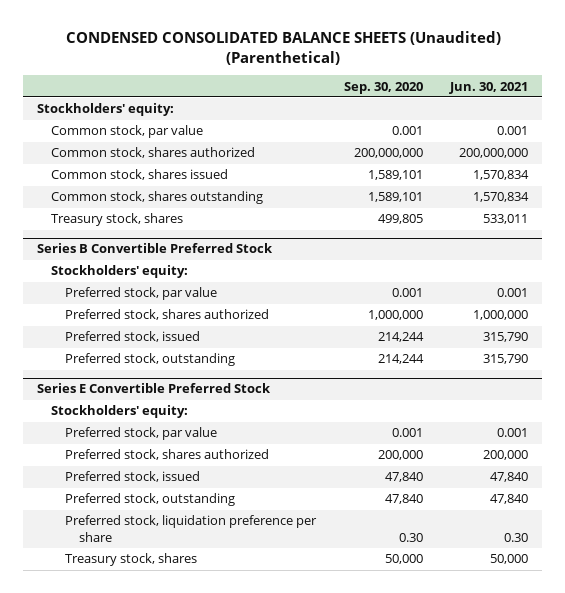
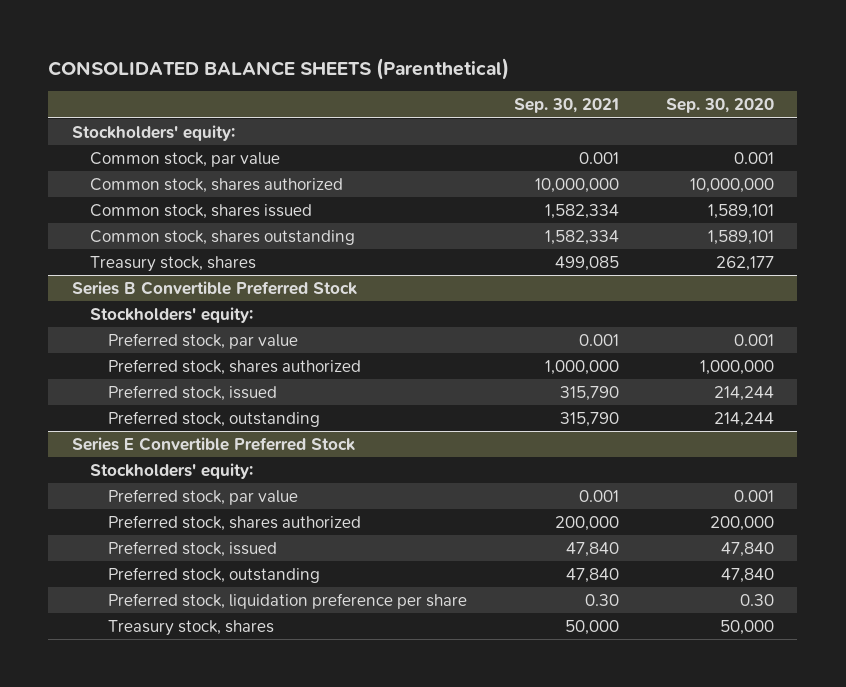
- CONDENSED CONSOLIDATED BALANCE SHEETS (Unaudited) (Parenthetical)
+ CONSOLIDATED BALANCE SHEETS (Parenthetical)
- | Sep. 30, 2020 | Jun. 30, 2021
+ | Sep. 30, 2021 | Sep. 30, 2020
- Common stock, shares authorized | 200,000,000 | 200,000,000
+ Common stock, shares authorized | 10,000,000 | 10,000,000
- Treasury stock, shares | 499,805 | 533,011
+ Treasury stock, shares | 499,085 | 262,177

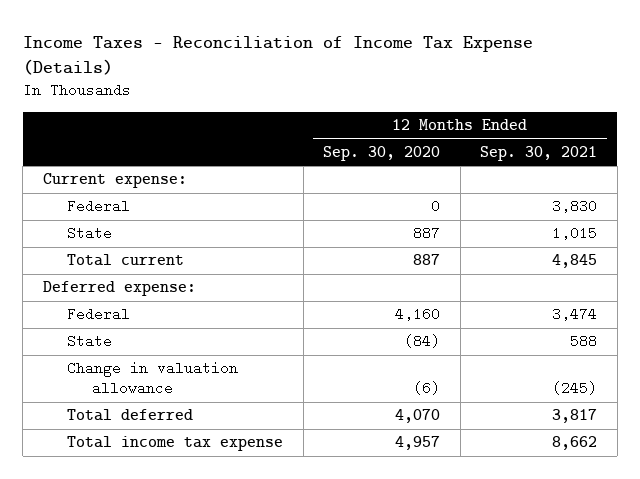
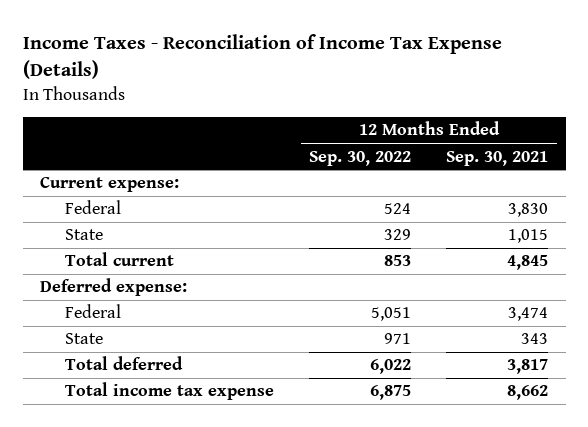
- | 12 Months Ended Sep. 30, 2020 | 12 Months Ended Sep. 30, 2021
+ | 12 Months Ended Sep. 30, 2022 | 12 Months Ended Sep. 30, 2021
- State | (84) | 588
- Change in valuation allowance | (6) | (245)
+ State | 971 | 343

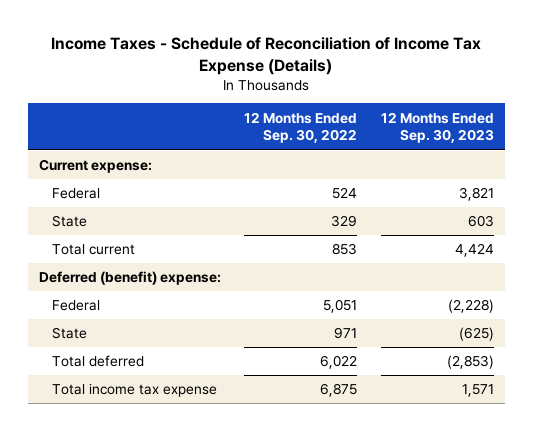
- Income Taxes - Reconciliation of Income Tax Expense (Details)
+ Income Taxes - Schedule of Reconciliation of Income Tax Expense (Details)
- | 12 Months Ended Sep. 30, 2022 | 12 Months Ended Sep. 30, 2021
+ | 12 Months Ended Sep. 30, 2022 | 12 Months Ended Sep. 30, 2023
- Deferred expense:
+ Deferred (benefit) expense:

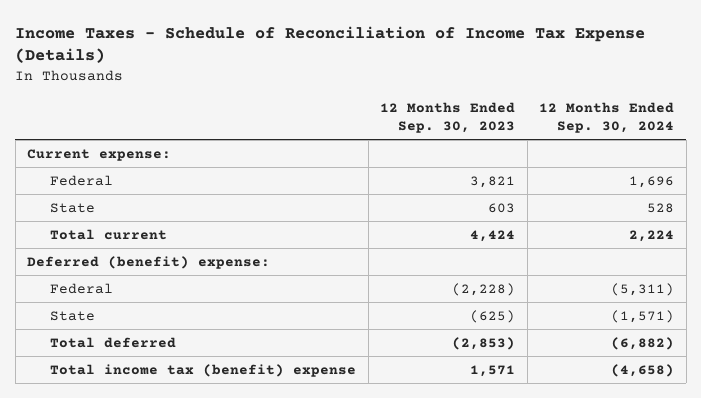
- | 12 Months Ended Sep. 30, 2022 | 12 Months Ended Sep. 30, 2023
+ | 12 Months Ended Sep. 30, 2023 | 12 Months Ended Sep. 30, 2024
- Total income tax expense | 6,875 | 1,571
+ Total income tax (benefit) expense | 1,571 | (4,658)

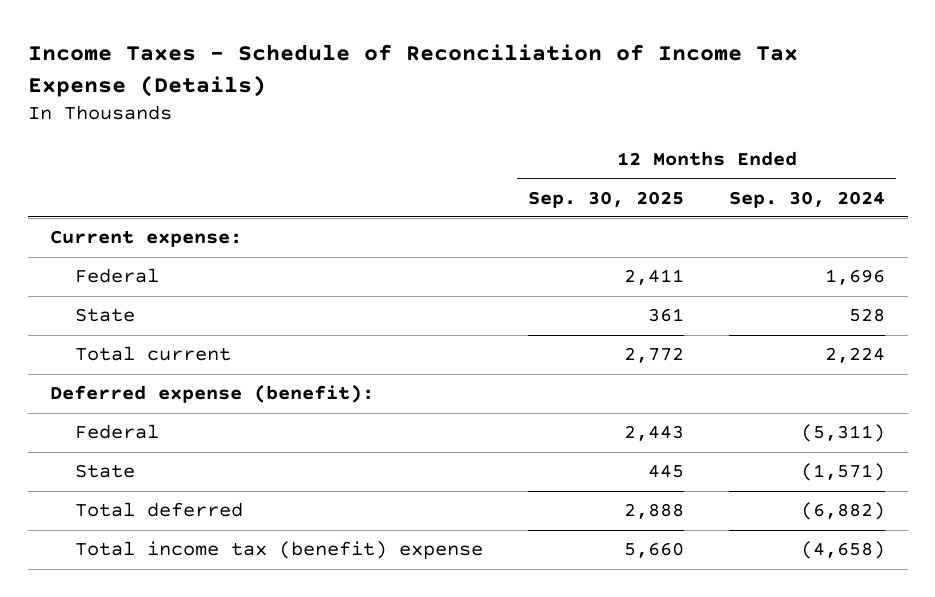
- | 12 Months Ended Sep. 30, 2023 | 12 Months Ended Sep. 30, 2024
+ | 12 Months Ended Sep. 30, 2025 | 12 Months Ended Sep. 30, 2024
- Deferred (benefit) expense:
+ Deferred expense (benefit):

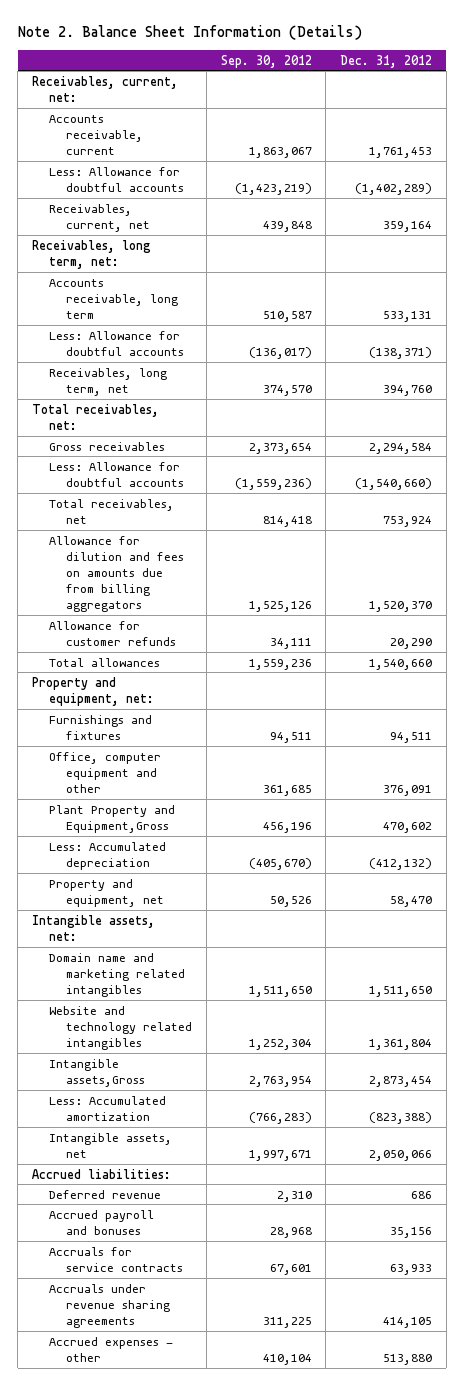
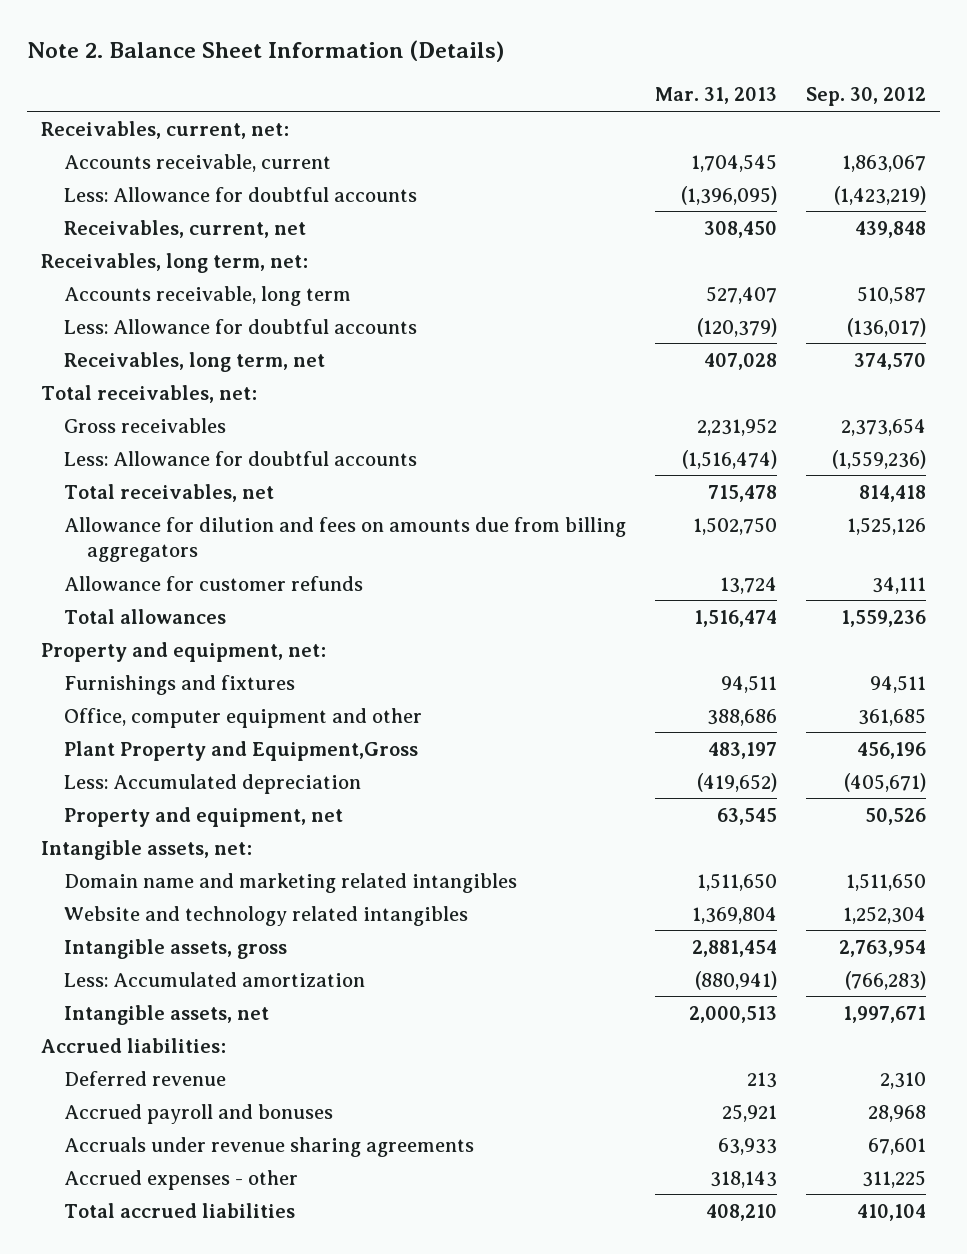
- | Sep. 30, 2012 | Dec. 31, 2012
+ | Mar. 31, 2013 | Sep. 30, 2012
- Less: Accumulated depreciation | (405,670) | (412,132)
+ Less: Accumulated depreciation | (419,652) | (405,671)
- Intangible assets,Gross | 2,763,954 | 2,873,454
+ Intangible assets, gross | 2,881,454 | 2,763,954
- Accruals for service contracts | 67,601 | 63,933
- Accruals under revenue sharing agreements | 311,225 | 414,105
- Accrued expenses - other | 410,104 | 513,880
+ Accruals under revenue sharing agreements | 63,933 | 67,601
+ Accrued expenses - other | 318,143 | 311,225
+ Total accrued liabilities | 408,210 | 410,104

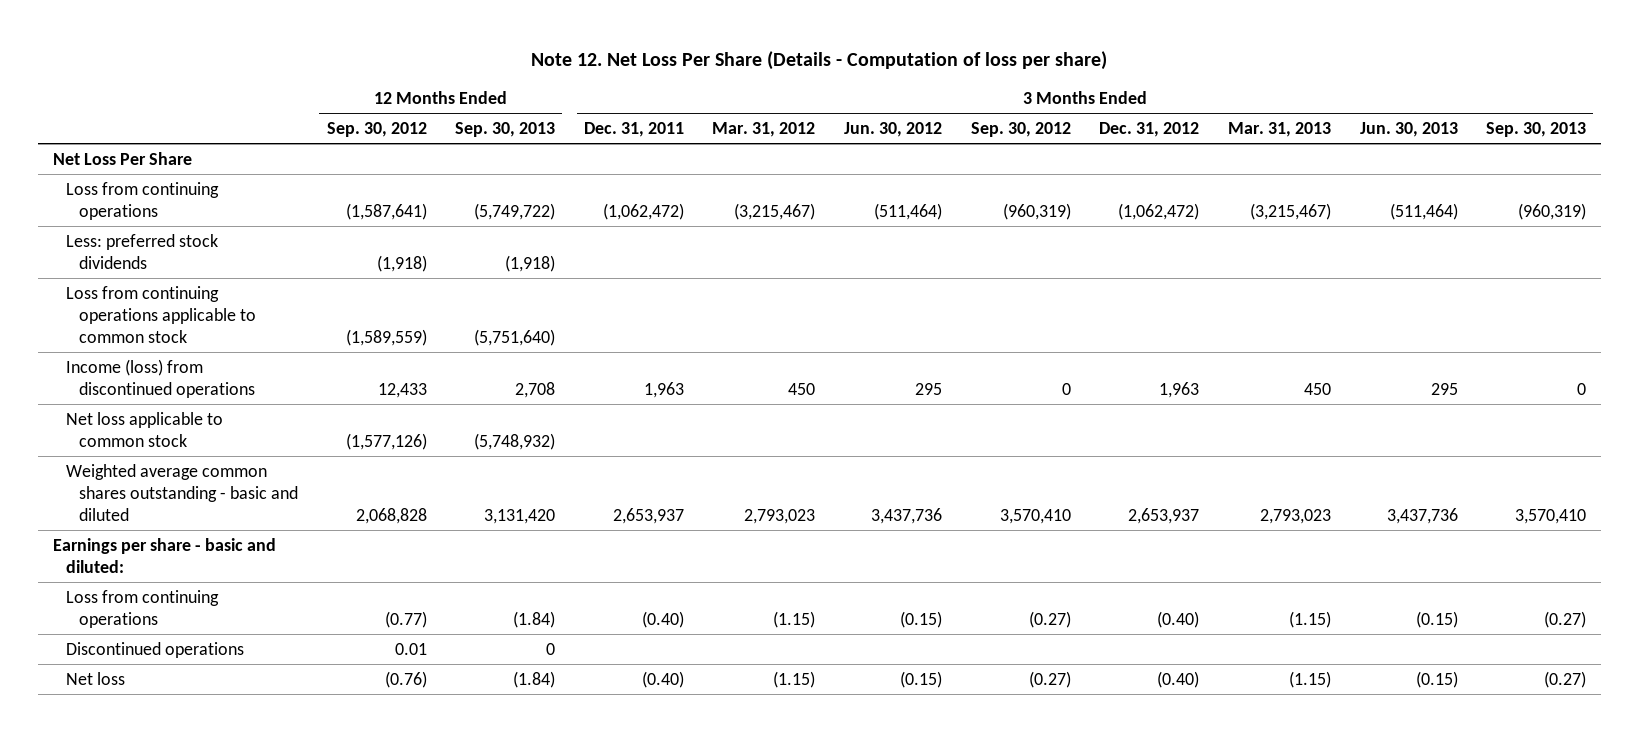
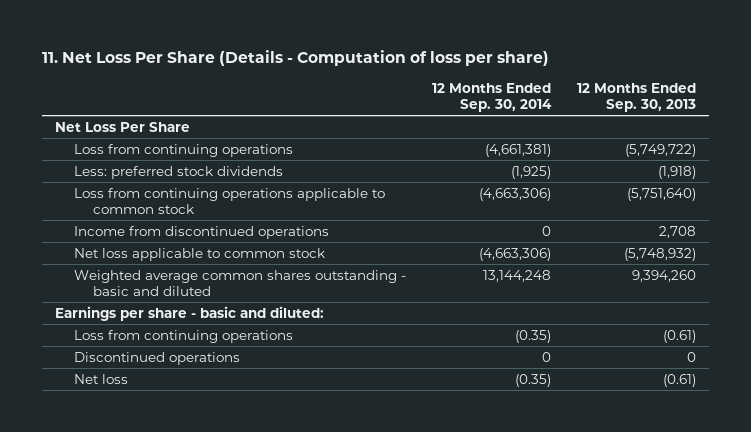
- Note 12. Net Loss Per Share (Details - Computation of loss per share)
+ 11. Net Loss Per Share (Details - Computation of loss per share)
- | 12 Months Ended Sep. 30, 2012 | 12 Months Ended Sep. 30, 2013 | 3 Months Ended Dec. 31, 2011 | 3 Months Ended Mar. 31, 2012 | 3 Months Ended Jun. 30, 2012 | 3 Months Ended Sep. 30, 2012 | 3 Months Ended Dec. 31, 2012 | 3 Months Ended Mar. 31, 2013 | 3 Months Ended Jun. 30, 2013 | 3 Months Ended Sep. 30, 2013
+ | 12 Months Ended Sep. 30, 2014 | 12 Months Ended Sep. 30, 2013
- Income (loss) from discontinued operations | 12,433 | 2,708 | 1,963 | 450 | 295 | 0 | 1,963 | 450 | 295 | 0
+ Income from discontinued operations | 0 | 2,708
- Weighted average common shares outstanding - basic and diluted | 2,068,828 | 3,131,420 | 2,653,937 | 2,793,023 | 3,437,736 | 3,570,410 | 2,653,937 | 2,793,023 | 3,437,736 | 3,570,410
+ Weighted average common shares outstanding - basic and diluted | 13,144,248 | 9,394,260
- Loss from continuing operations | (0.77) | (1.84) | (0.40) | (1.15) | (0.15) | (0.27) | (0.40) | (1.15) | (0.15) | (0.27)
+ Loss from continuing operations | (0.35) | (0.61)
- Net loss | (0.76) | (1.84) | (0.40) | (1.15) | (0.15) | (0.27) | (0.40) | (1.15) | (0.15) | (0.27)
+ Net loss | (0.35) | (0.61)

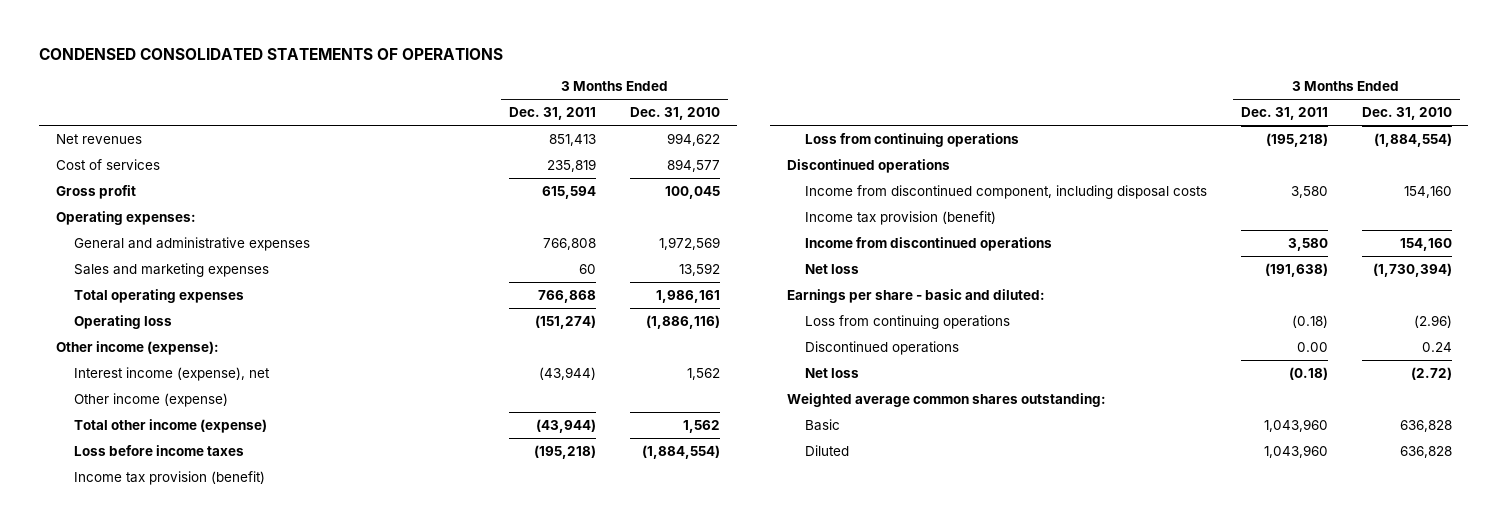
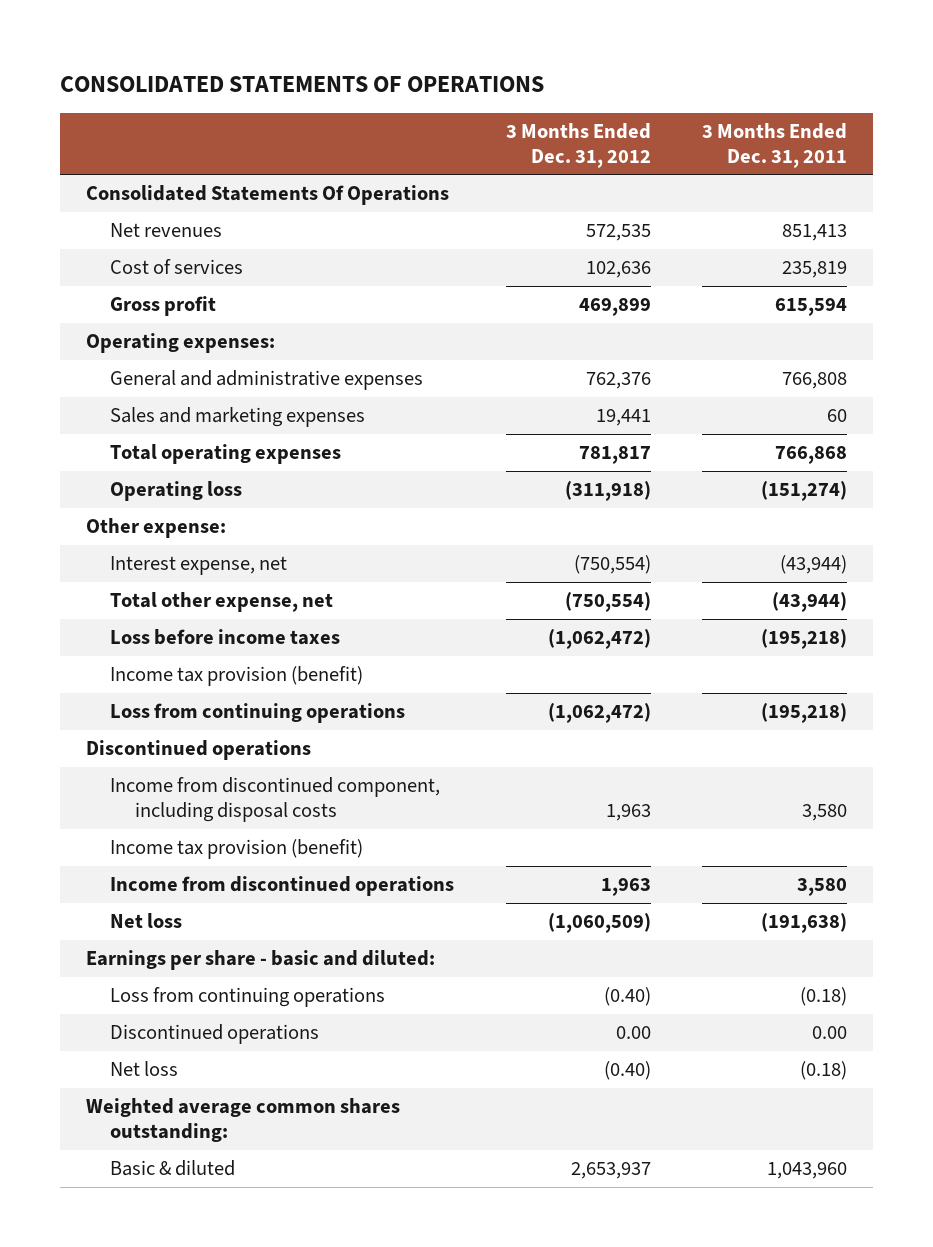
- CONDENSED CONSOLIDATED STATEMENTS OF OPERATIONS
+ CONSOLIDATED STATEMENTS OF OPERATIONS
- | 3 Months Ended Dec. 31, 2011 | 3 Months Ended Dec. 31, 2010
+ | 3 Months Ended Dec. 31, 2012 | 3 Months Ended Dec. 31, 2011
+ Consolidated Statements Of Operations
- Other income (expense):
- Interest income (expense), net | (43,944) | 1,562
- Other income (expense)
- Total other income (expense) | (43,944) | 1,562
+ Other expense:
+ Interest expense, net | (750,554) | (43,944)
+ Total other expense, net | (750,554) | (43,944)
- Basic | 1,043,960 | 636,828
- Diluted | 1,043,960 | 636,828
+ Basic & diluted | 2,653,937 | 1,043,960

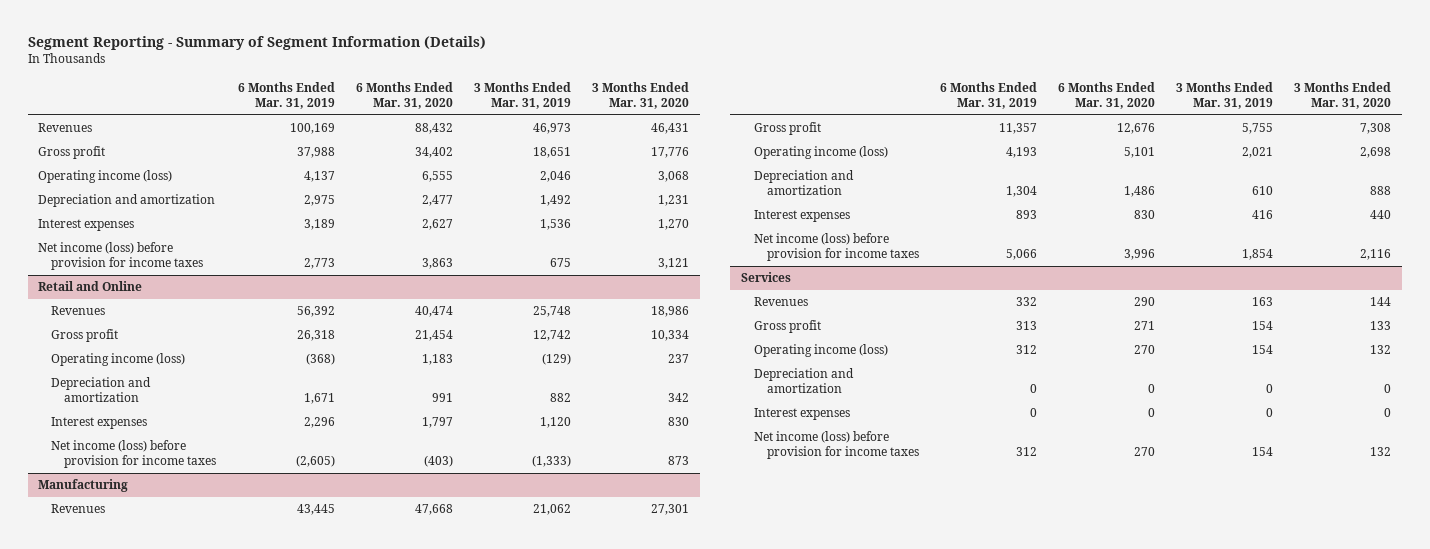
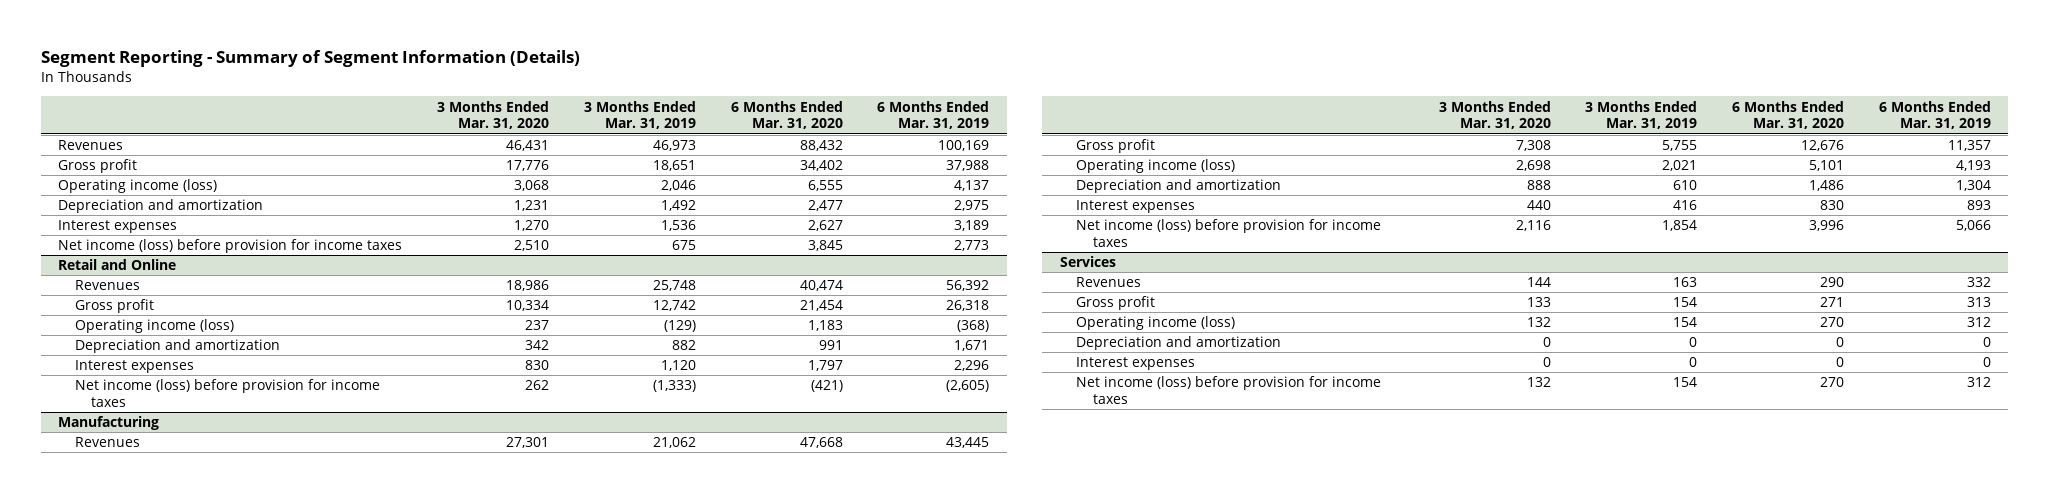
- | 6 Months Ended Mar. 31, 2019 | 6 Months Ended Mar. 31, 2020 | 3 Months Ended Mar. 31, 2019 | 3 Months Ended Mar. 31, 2020
+ | 3 Months Ended Mar. 31, 2020 | 3 Months Ended Mar. 31, 2019 | 6 Months Ended Mar. 31, 2020 | 6 Months Ended Mar. 31, 2019
- Net income (loss) before provision for income taxes | 2,773 | 3,863 | 675 | 3,121
+ Net income (loss) before provision for income taxes | 2,510 | 675 | 3,845 | 2,773
@ Retail and Online
- Net income (loss) before provision for income taxes | (2,605) | (403) | (1,333) | 873
+ Net income (loss) before provision for income taxes | 262 | (1,333) | (421) | (2,605)

